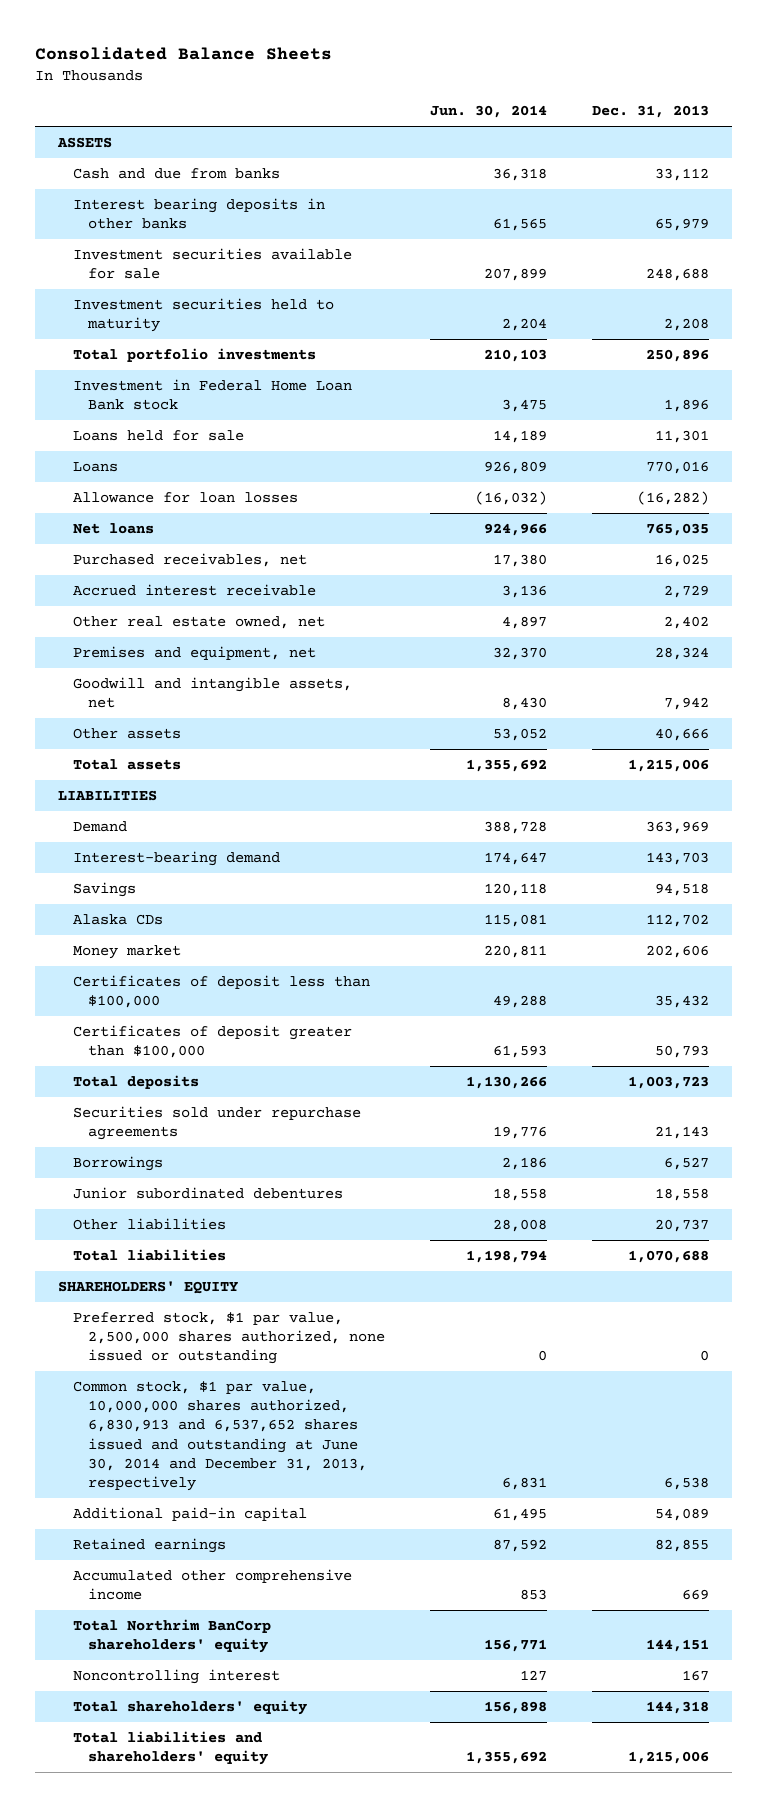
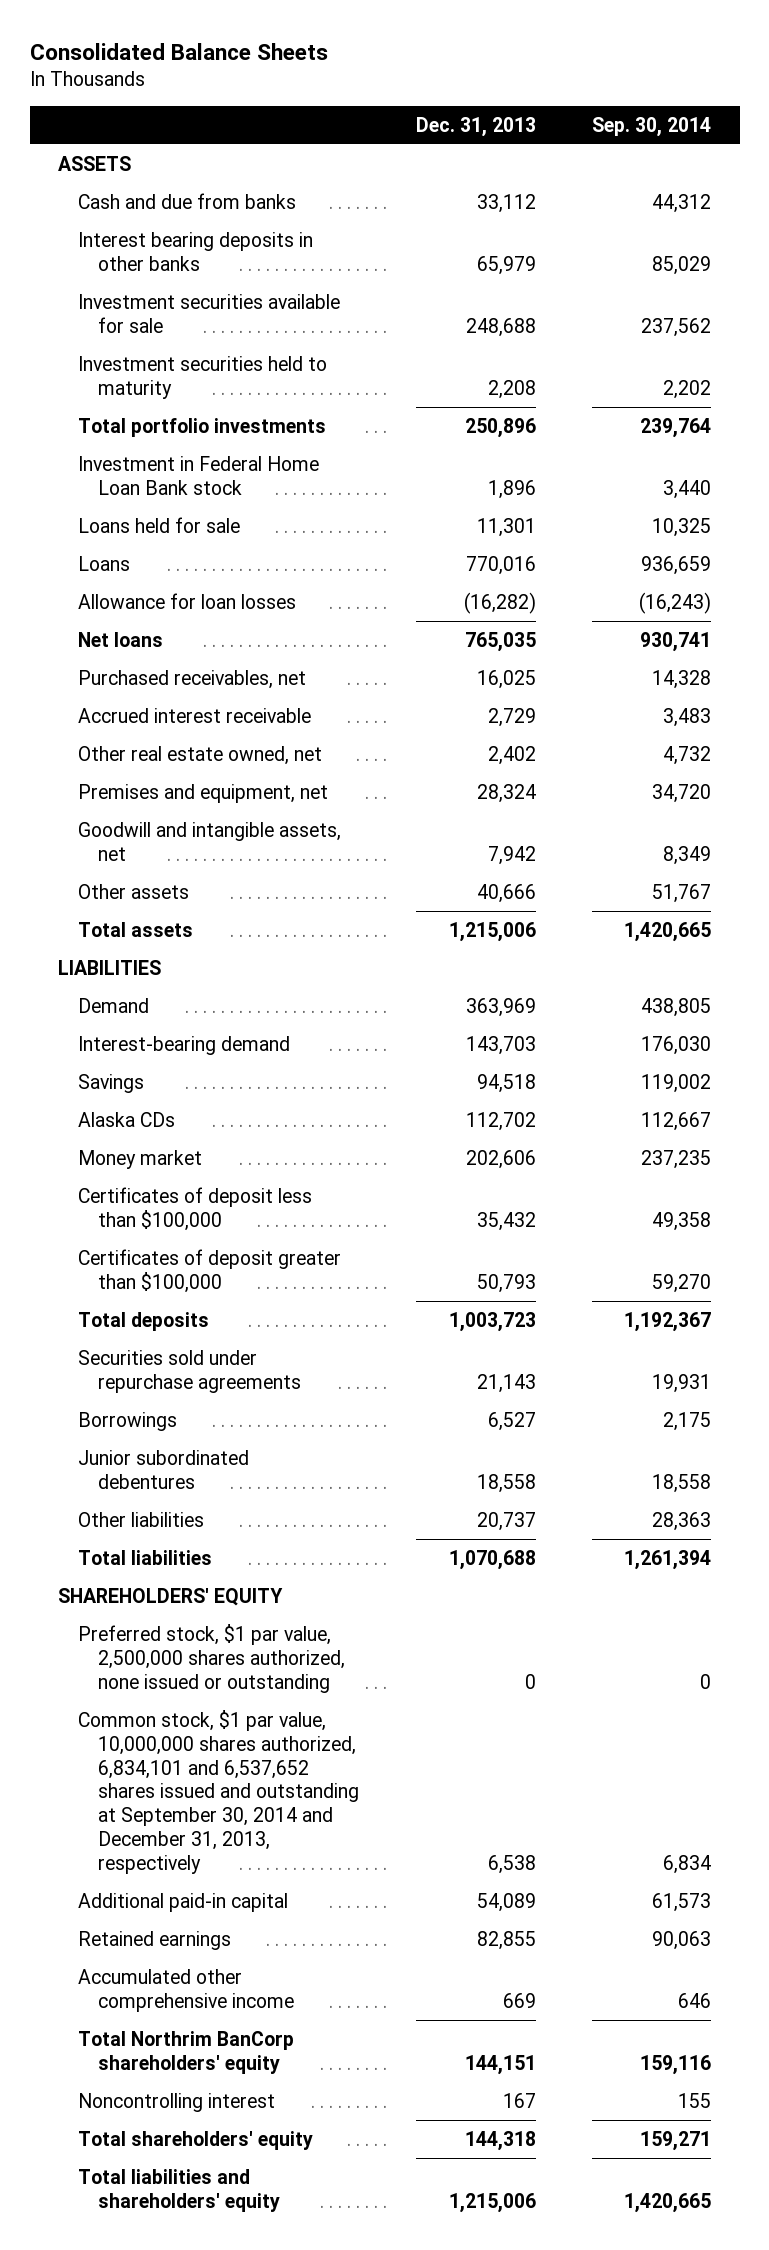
- | Jun. 30, 2014 | Dec. 31, 2013
+ | Dec. 31, 2013 | Sep. 30, 2014
- Common stock, $1 par value, 10,000,000 shares authorized, 6,830,913 and 6,537,652 shares issued and outstanding at June 30, 2014 and December 31, 2013, respectively | 6,831 | 6,538
+ Common stock, $1 par value, 10,000,000 shares authorized, 6,834,101 and 6,537,652 shares issued and outstanding at September 30, 2014 and December 31, 2013, respectively | 6,538 | 6,834

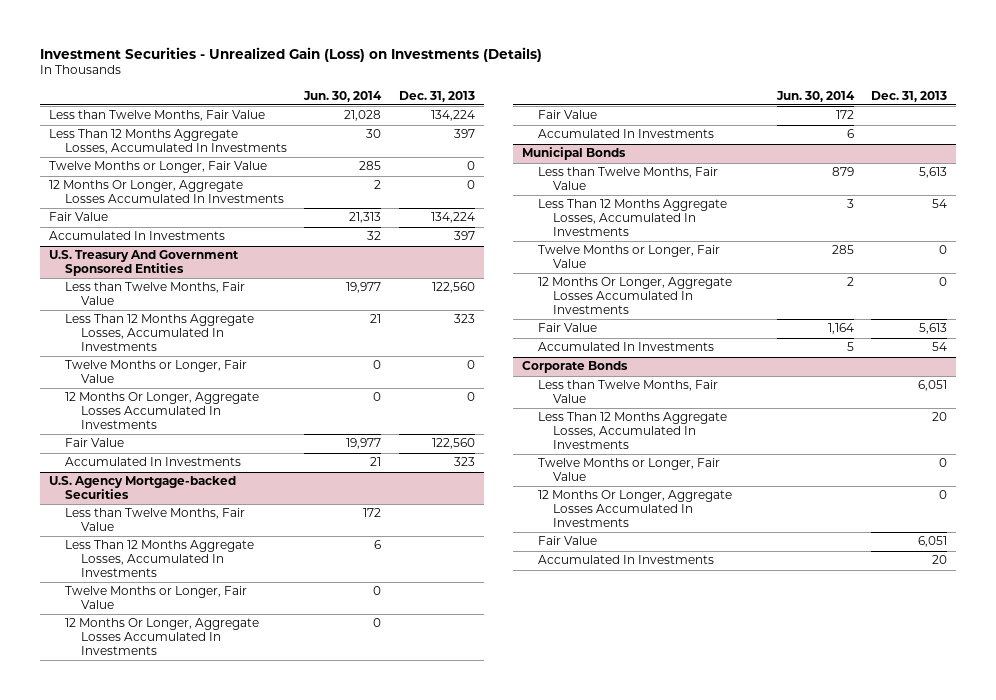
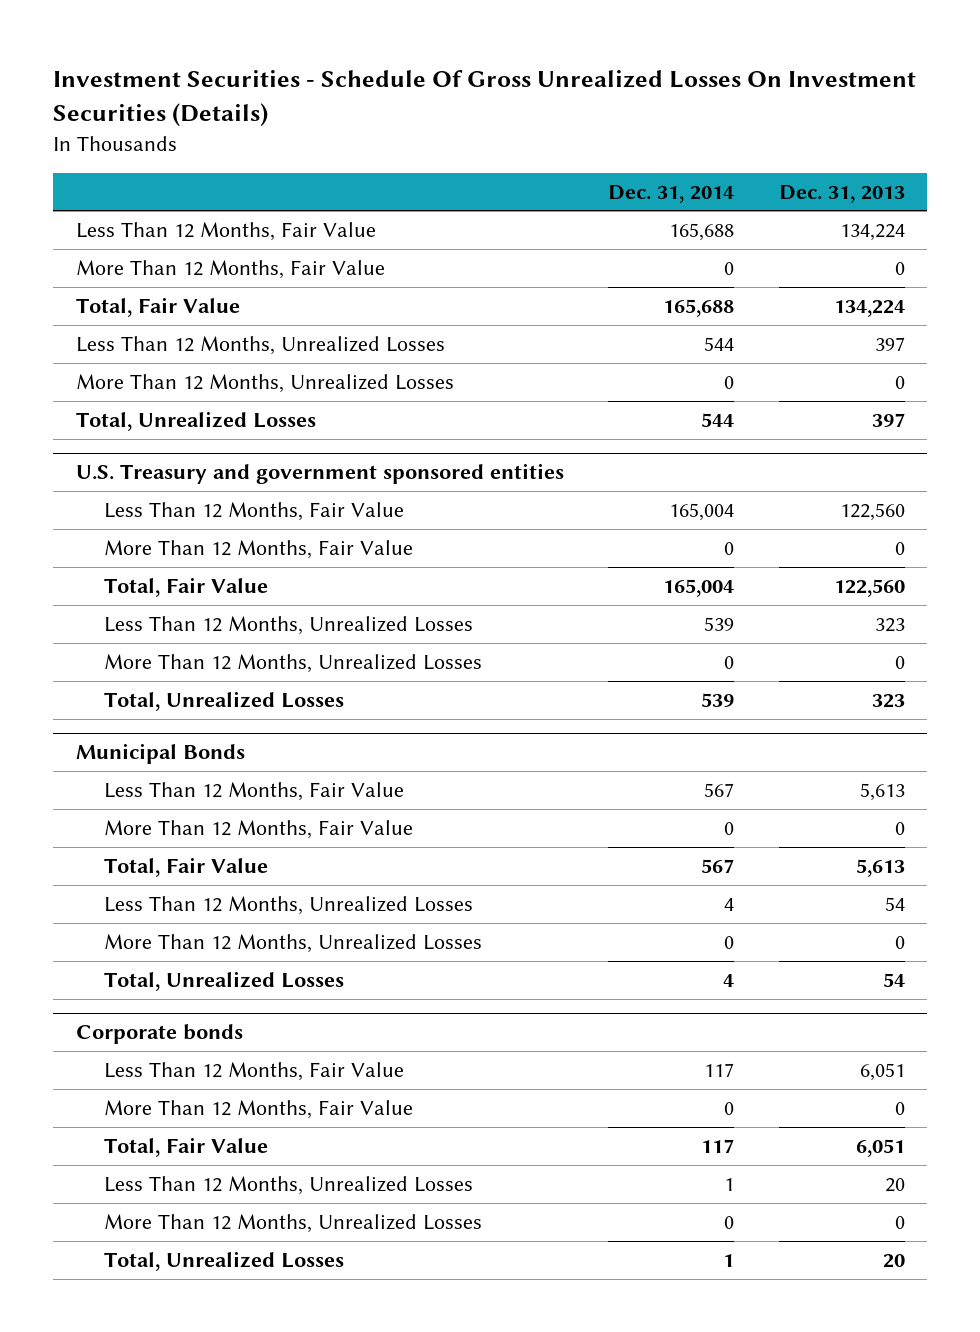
- Investment Securities - Unrealized Gain (Loss) on Investments (Details)
+ Investment Securities - Schedule Of Gross Unrealized Losses On Investment Securities (Details)
- | Jun. 30, 2014 | Dec. 31, 2013
+ | Dec. 31, 2014 | Dec. 31, 2013
- Less than Twelve Months, Fair Value | 21,028 | 134,224
- Less Than 12 Months Aggregate Losses, Accumulated In Investments | 30 | 397
- Twelve Months or Longer, Fair Value | 285 | 0
- 12 Months Or Longer, Aggregate Losses Accumulated In Investments | 2 | 0
- Fair Value | 21,313 | 134,224
- Accumulated In Investments | 32 | 397
- U.S. Treasury And Government Sponsored Entities
- Less than Twelve Months, Fair Value | 19,977 | 122,560
- Less Than 12 Months Aggregate Losses, Accumulated In Investments | 21 | 323
- Twelve Months or Longer, Fair Value | 0 | 0
- 12 Months Or Longer, Aggregate Losses Accumulated In Investments | 0 | 0
- Fair Value | 19,977 | 122,560
- Accumulated In Investments | 21 | 323
- U.S. Agency Mortgage-backed Securities
- Less than Twelve Months, Fair Value | 172 |
- Less Than 12 Months Aggregate Losses, Accumulated In Investments | 6 |
- Twelve Months or Longer, Fair Value | 0 |
- 12 Months Or Longer, Aggregate Losses Accumulated In Investments | 0 |
- Fair Value | 172 |
- Accumulated In Investments | 6 |
+ Less Than 12 Months, Fair Value | 165,688 | 134,224
+ More Than 12 Months, Fair Value | 0 | 0
+ Total, Fair Value | 165,688 | 134,224
+ Less Than 12 Months, Unrealized Losses | 544 | 397
+ More Than 12 Months, Unrealized Losses | 0 | 0
+ Total, Unrealized Losses | 544 | 397
+ U.S. Treasury and government sponsored entities
+ Less Than 12 Months, Fair Value | 165,004 | 122,560
+ More Than 12 Months, Fair Value | 0 | 0
+ Total, Fair Value | 165,004 | 122,560
+ Less Than 12 Months, Unrealized Losses | 539 | 323
+ More Than 12 Months, Unrealized Losses | 0 | 0
+ Total, Unrealized Losses | 539 | 323
@ Municipal Bonds
- Less than Twelve Months, Fair Value | 879 | 5,613
- Less Than 12 Months Aggregate Losses, Accumulated In Investments | 3 | 54
- Twelve Months or Longer, Fair Value | 285 | 0
- 12 Months Or Longer, Aggregate Losses Accumulated In Investments | 2 | 0
- Fair Value | 1,164 | 5,613
- Accumulated In Investments | 5 | 54
- Corporate Bonds
- Less than Twelve Months, Fair Value | | 6,051
- Less Than 12 Months Aggregate Losses, Accumulated In Investments | | 20
- Twelve Months or Longer, Fair Value | | 0
- 12 Months Or Longer, Aggregate Losses Accumulated In Investments | | 0
- Fair Value | | 6,051
- Accumulated In Investments | | 20
@ Municipal Bonds
+ Less Than 12 Months, Fair Value | 567 | 5,613
+ More Than 12 Months, Fair Value | 0 | 0
+ Total, Fair Value | 567 | 5,613
+ Less Than 12 Months, Unrealized Losses | 4 | 54
+ More Than 12 Months, Unrealized Losses | 0 | 0
+ Total, Unrealized Losses | 4 | 54
+ Corporate bonds
+ Less Than 12 Months, Fair Value | 117 | 6,051
+ More Than 12 Months, Fair Value | 0 | 0
+ Total, Fair Value | 117 | 6,051
+ Less Than 12 Months, Unrealized Losses | 1 | 20
+ More Than 12 Months, Unrealized Losses | 0 | 0
+ Total, Unrealized Losses | 1 | 20

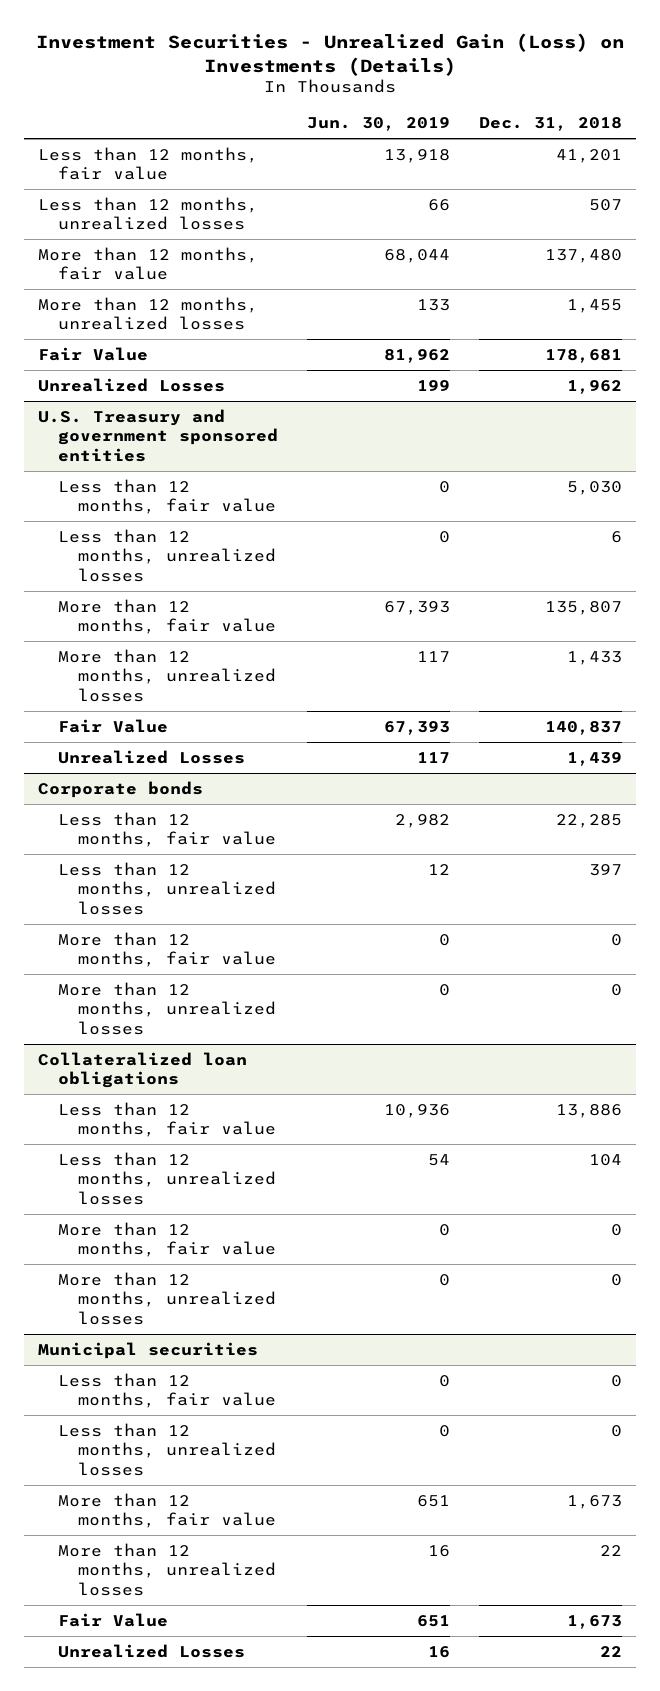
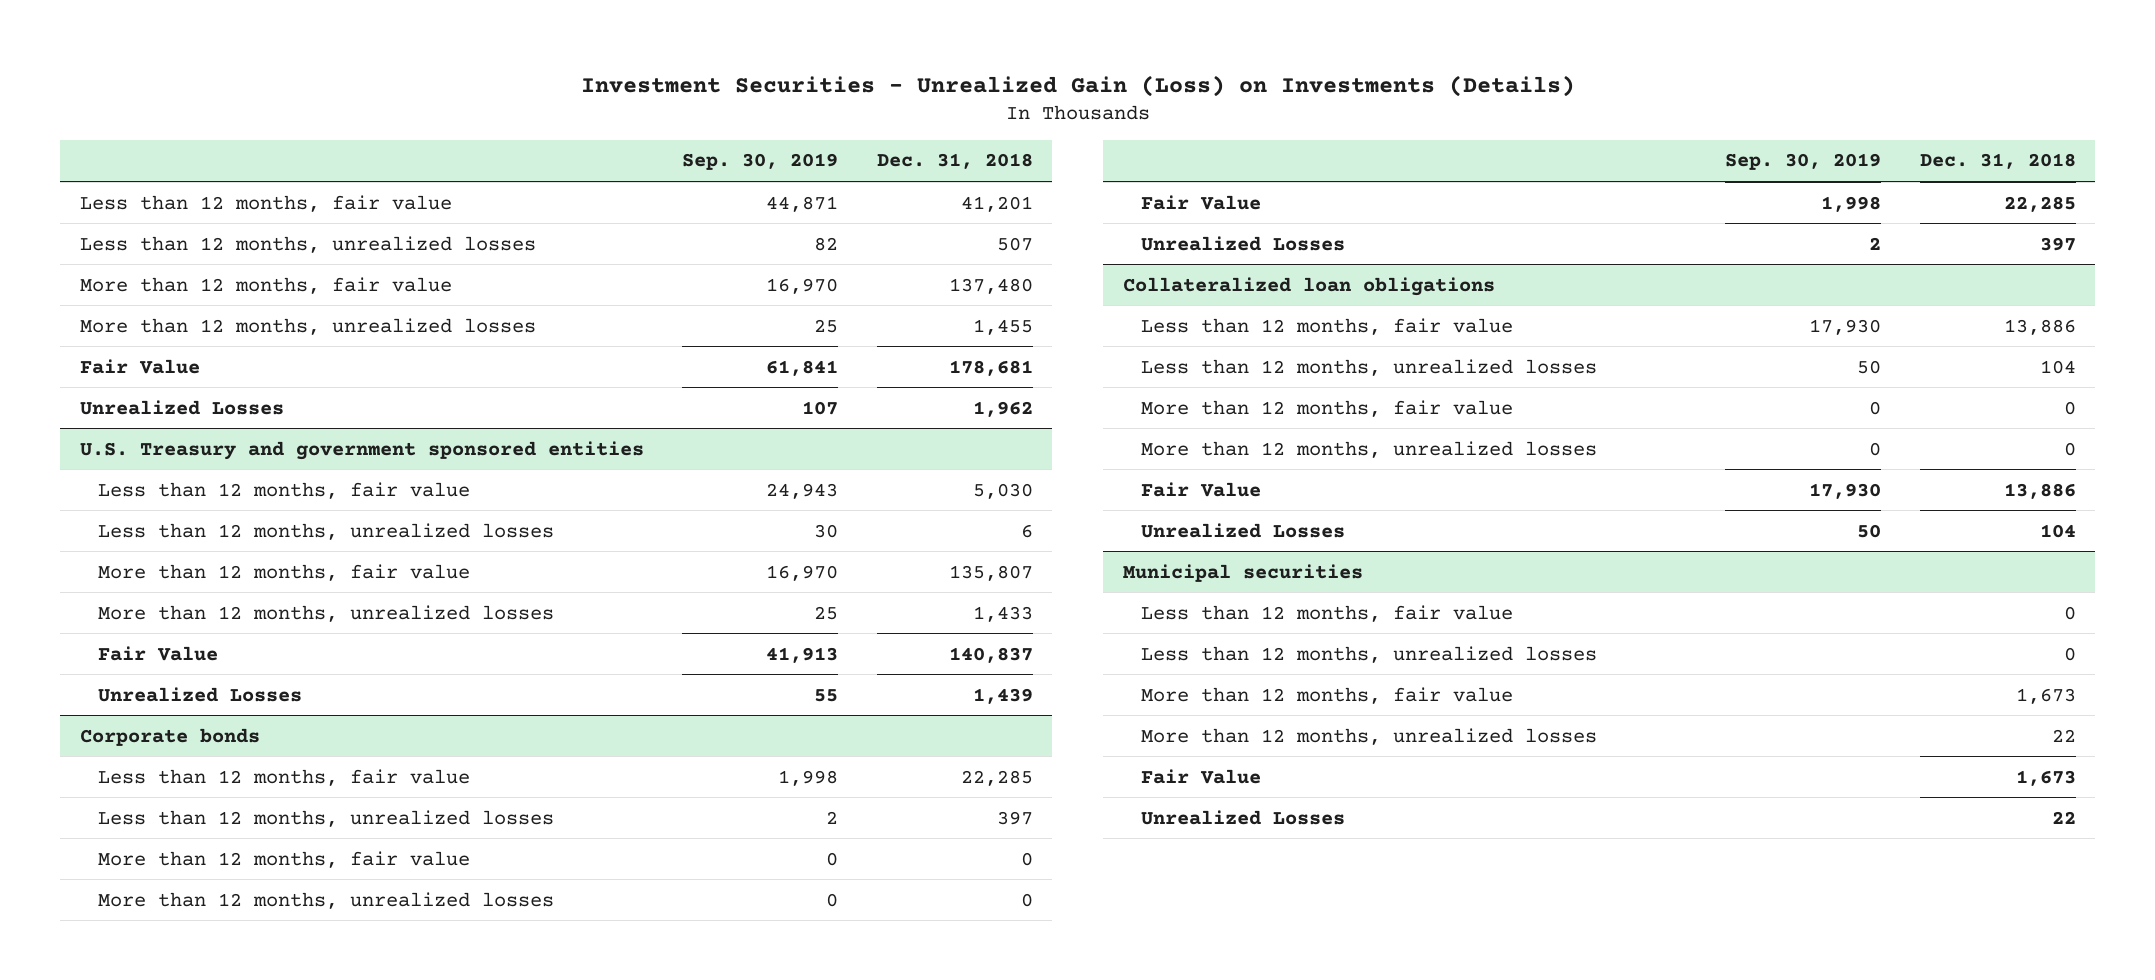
- | Jun. 30, 2019 | Dec. 31, 2018
+ | Sep. 30, 2019 | Dec. 31, 2018
@ Corporate bonds
+ Fair Value | 1,998 | 22,285
+ Unrealized Losses | 2 | 397
@ Collateralized loan obligations
+ Fair Value | 17,930 | 13,886
+ Unrealized Losses | 50 | 104

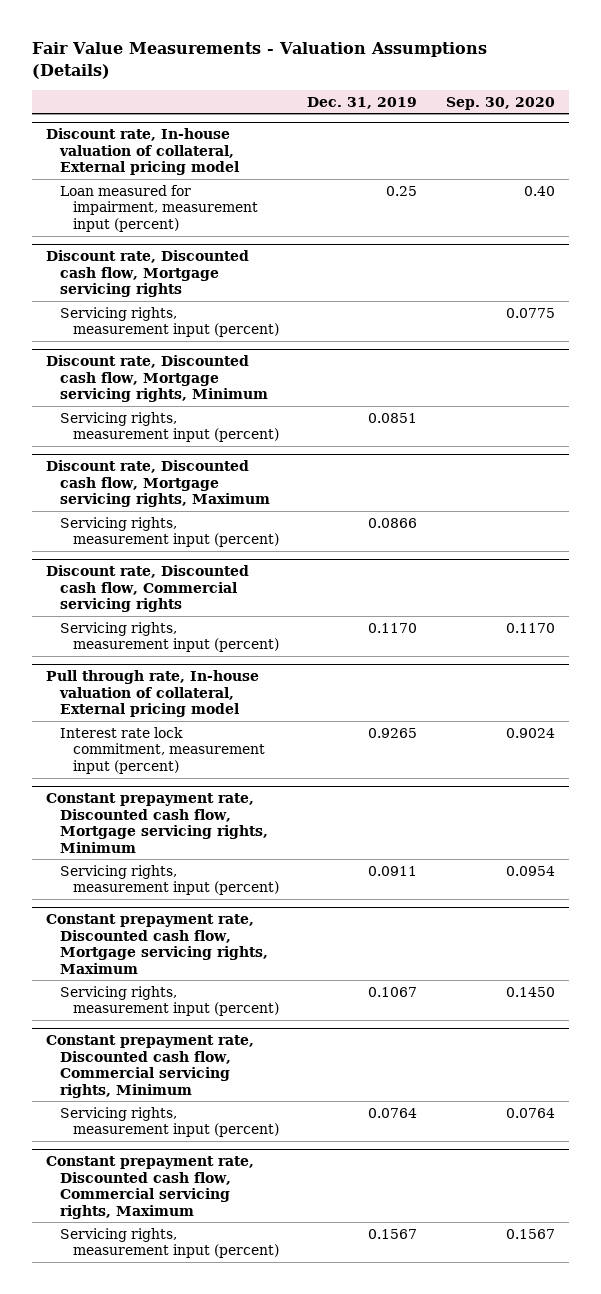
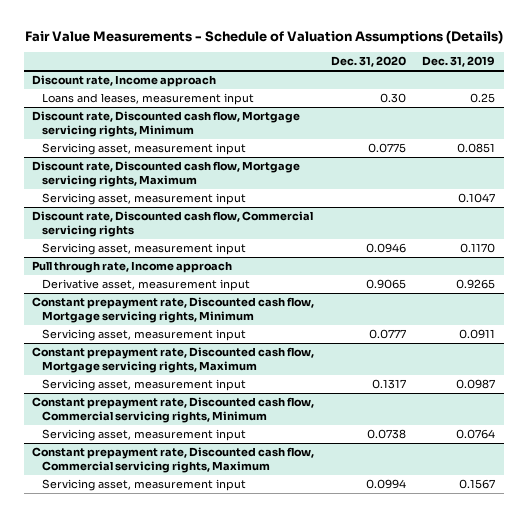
- Fair Value Measurements - Valuation Assumptions (Details)
+ Fair Value Measurements - Schedule of Valuation Assumptions (Details)
- | Dec. 31, 2019 | Sep. 30, 2020
+ | Dec. 31, 2020 | Dec. 31, 2019
- Discount rate, In-house valuation of collateral, External pricing model
- Loan measured for impairment, measurement input (percent) | 0.25 | 0.40
- Discount rate, Discounted cash flow, Mortgage servicing rights
- Servicing rights, measurement input (percent) | | 0.0775
+ Discount rate, Income approach
+ Loans and leases, measurement input | 0.30 | 0.25
@ Discount rate, Discounted cash flow, Mortgage servicing rights, Minimum
- Servicing rights, measurement input (percent) | 0.0851 |
+ Servicing asset, measurement input | 0.0775 | 0.0851
@ Discount rate, Discounted cash flow, Mortgage servicing rights, Maximum
- Servicing rights, measurement input (percent) | 0.0866 |
+ Servicing asset, measurement input | | 0.1047
@ Discount rate, Discounted cash flow, Commercial servicing rights
- Servicing rights, measurement input (percent) | 0.1170 | 0.1170
- Pull through rate, In-house valuation of collateral, External pricing model
- Interest rate lock commitment, measurement input (percent) | 0.9265 | 0.9024
@ Discount rate, Discounted cash flow, Commercial servicing rights
+ Servicing asset, measurement input | 0.0946 | 0.1170
+ Pull through rate, Income approach
+ Derivative asset, measurement input | 0.9065 | 0.9265
@ Constant prepayment rate, Discounted cash flow, Mortgage servicing rights, Minimum
- Servicing rights, measurement input (percent) | 0.0911 | 0.0954
+ Servicing asset, measurement input | 0.0777 | 0.0911
@ Constant prepayment rate, Discounted cash flow, Mortgage servicing rights, Maximum
- Servicing rights, measurement input (percent) | 0.1067 | 0.1450
+ Servicing asset, measurement input | 0.1317 | 0.0987
@ Constant prepayment rate, Discounted cash flow, Commercial servicing rights, Minimum
- Servicing rights, measurement input (percent) | 0.0764 | 0.0764
+ Servicing asset, measurement input | 0.0738 | 0.0764
@ Constant prepayment rate, Discounted cash flow, Commercial servicing rights, Maximum
- Servicing rights, measurement input (percent) | 0.1567 | 0.1567
+ Servicing asset, measurement input | 0.0994 | 0.1567

